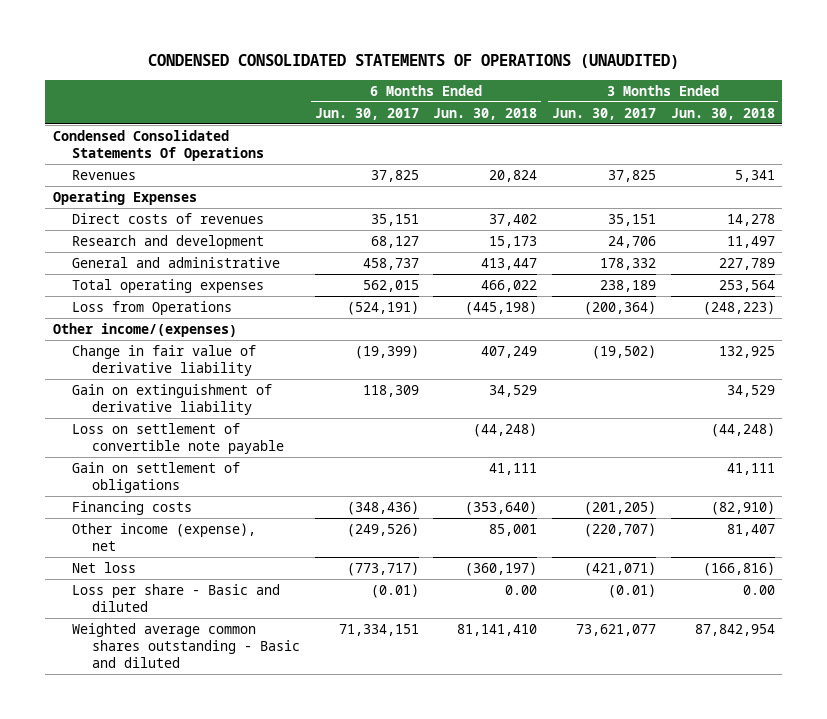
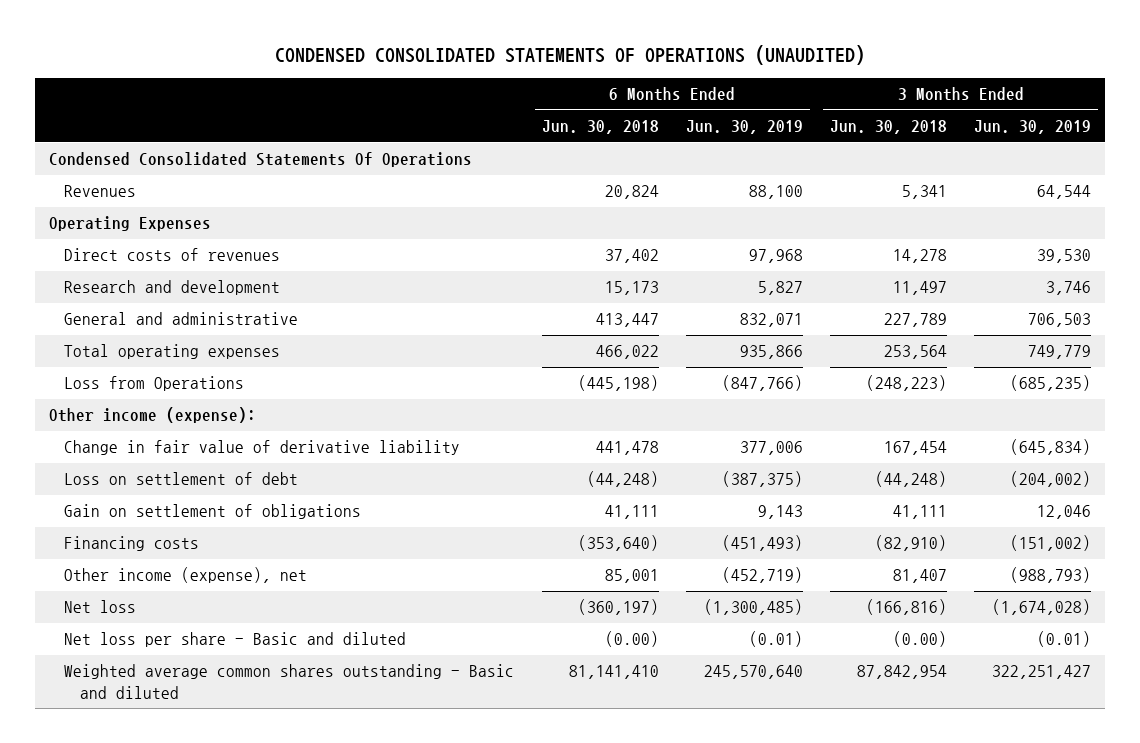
- | 6 Months Ended Jun. 30, 2017 | 6 Months Ended Jun. 30, 2018 | 3 Months Ended Jun. 30, 2017 | 3 Months Ended Jun. 30, 2018
+ | 6 Months Ended Jun. 30, 2018 | 6 Months Ended Jun. 30, 2019 | 3 Months Ended Jun. 30, 2018 | 3 Months Ended Jun. 30, 2019
- Other income/(expenses)
- Change in fair value of derivative liability | (19,399) | 407,249 | (19,502) | 132,925
- Gain on extinguishment of derivative liability | 118,309 | 34,529 | | 34,529
- Loss on settlement of convertible note payable | | (44,248) | | (44,248)
+ Other income (expense):
+ Change in fair value of derivative liability | 441,478 | 377,006 | 167,454 | (645,834)
+ Loss on settlement of debt | (44,248) | (387,375) | (44,248) | (204,002)
- Loss per share - Basic and diluted | (0.01) | 0.00 | (0.01) | 0.00
+ Net loss per share - Basic and diluted | (0.00) | (0.01) | (0.00) | (0.01)

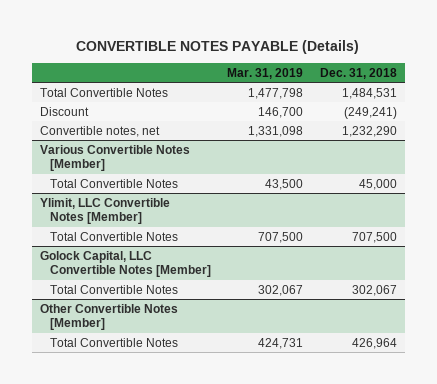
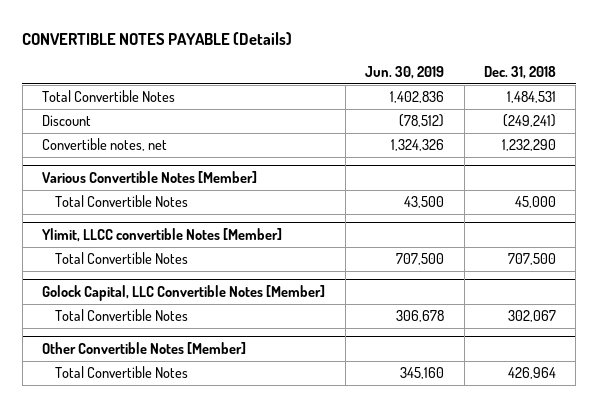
- | Mar. 31, 2019 | Dec. 31, 2018
+ | Jun. 30, 2019 | Dec. 31, 2018
- Ylimit, LLC Convertible Notes [Member]
+ Ylimit, LLCC convertible Notes [Member]

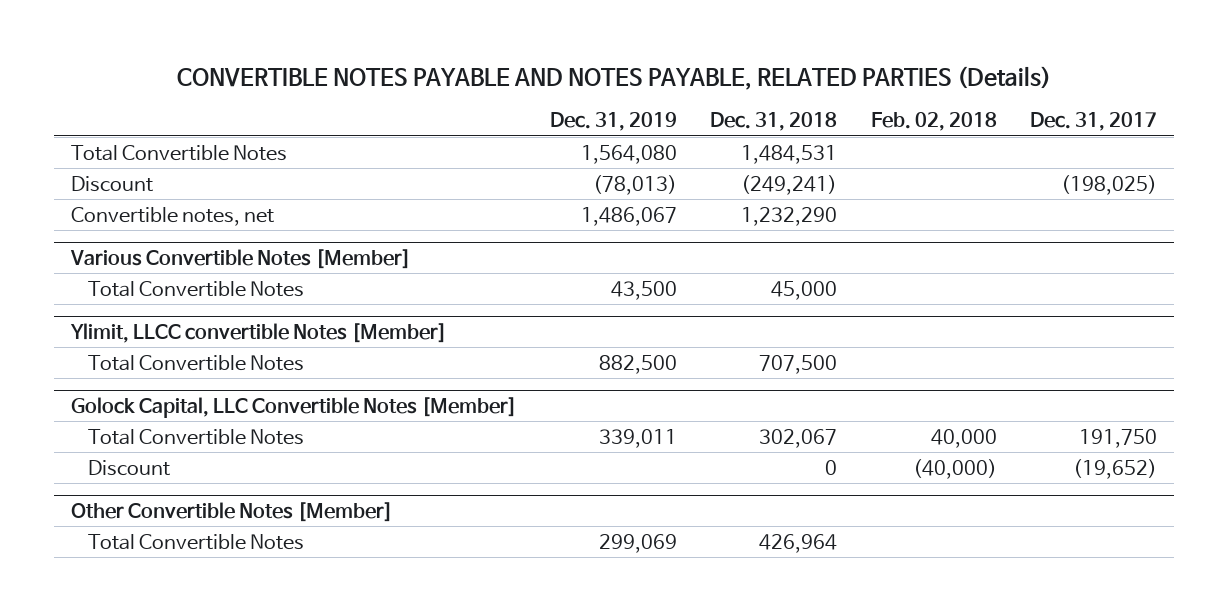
- CONVERTIBLE NOTES PAYABLE (Details)
+ CONVERTIBLE NOTES PAYABLE AND NOTES PAYABLE, RELATED PARTIES (Details)
- | Jun. 30, 2019 | Dec. 31, 2018
+ | Dec. 31, 2019 | Dec. 31, 2018 | Feb. 02, 2018 | Dec. 31, 2017
@ Golock Capital, LLC Convertible Notes [Member]
+ Discount | | 0 | (40,000) | (19,652)

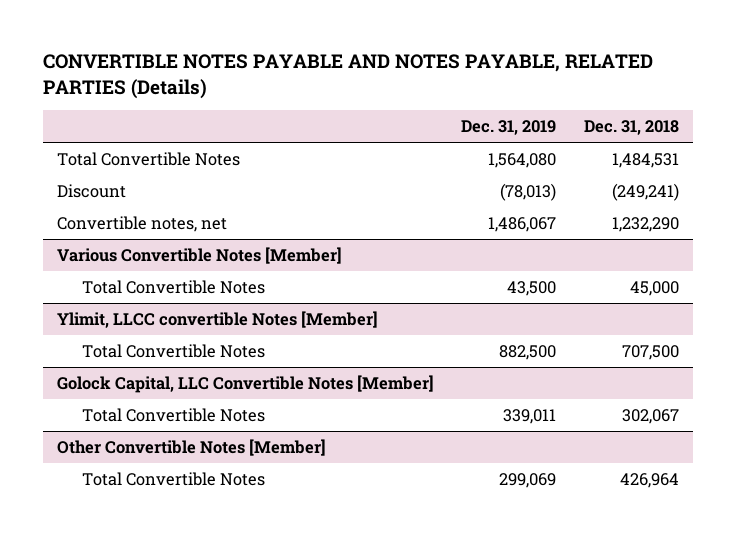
- | Dec. 31, 2019 | Dec. 31, 2018 | Feb. 02, 2018 | Dec. 31, 2017
+ | Dec. 31, 2019 | Dec. 31, 2018
@ Golock Capital, LLC Convertible Notes [Member]
- Discount | | 0 | (40,000) | (19,652)

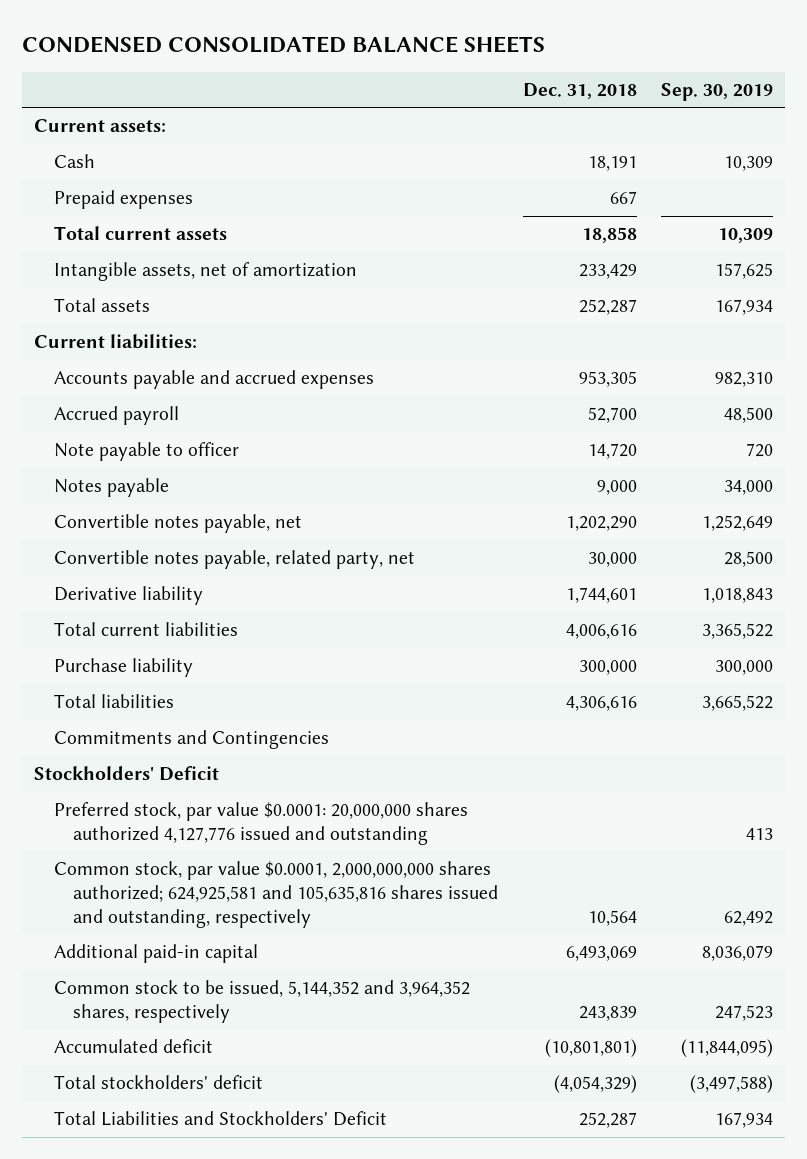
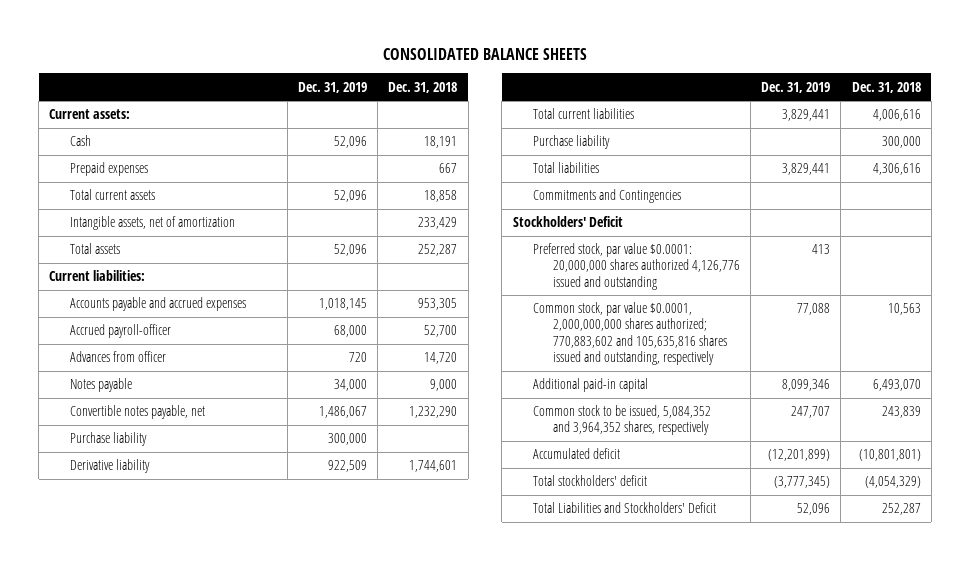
- CONDENSED CONSOLIDATED BALANCE SHEETS
+ CONSOLIDATED BALANCE SHEETS
- | Dec. 31, 2018 | Sep. 30, 2019
+ | Dec. 31, 2019 | Dec. 31, 2018
- Accrued payroll | 52,700 | 48,500
- Note payable to officer | 14,720 | 720
+ Accrued payroll-officer | 68,000 | 52,700
+ Advances from officer | 720 | 14,720
- Convertible notes payable, net | 1,202,290 | 1,252,649
- Convertible notes payable, related party, net | 30,000 | 28,500
+ Convertible notes payable, net | 1,486,067 | 1,232,290
+ Purchase liability | 300,000 |
- Preferred stock, par value $0.0001: 20,000,000 shares authorized 4,127,776 issued and outstanding | | 413
- Common stock, par value $0.0001, 2,000,000,000 shares authorized; 624,925,581 and 105,635,816 shares issued and outstanding, respectively | 10,564 | 62,492
- Additional paid-in capital | 6,493,069 | 8,036,079
- Common stock to be issued, 5,144,352 and 3,964,352 shares, respectively | 243,839 | 247,523
+ Preferred stock, par value $0.0001: 20,000,000 shares authorized 4,126,776 issued and outstanding | 413 |
+ Common stock, par value $0.0001, 2,000,000,000 shares authorized; 770,883,602 and 105,635,816 shares issued and outstanding, respectively | 77,088 | 10,563
+ Additional paid-in capital | 8,099,346 | 6,493,070
+ Common stock to be issued, 5,084,352 and 3,964,352 shares, respectively | 247,707 | 243,839

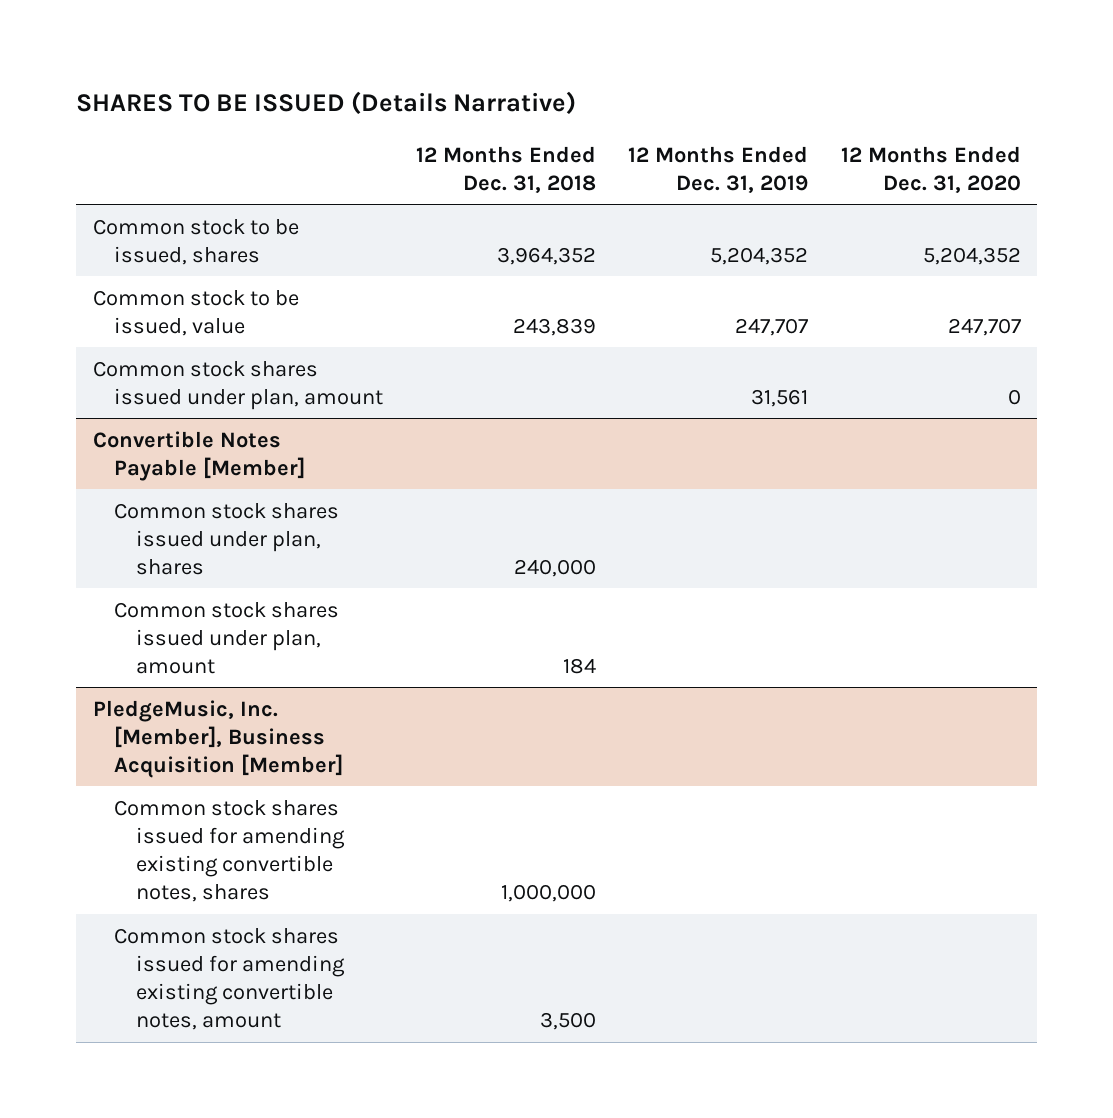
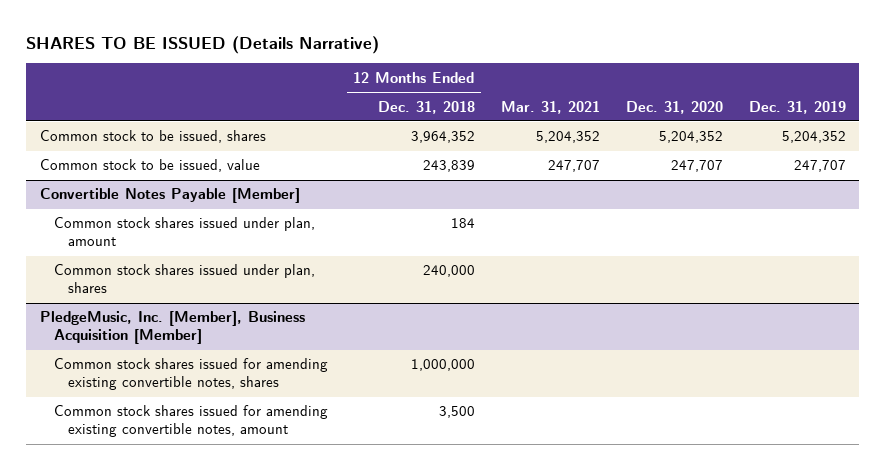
- | 12 Months Ended Dec. 31, 2018 | 12 Months Ended Dec. 31, 2019 | 12 Months Ended Dec. 31, 2020
+ | 12 Months Ended Dec. 31, 2018 | Mar. 31, 2021 | Dec. 31, 2020 | Dec. 31, 2019
- Common stock shares issued under plan, amount | | 31,561 | 0
@ Convertible Notes Payable [Member]
moved down: Common stock shares issued under plan, shares | 240,000 | | |

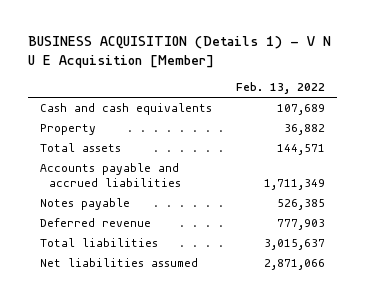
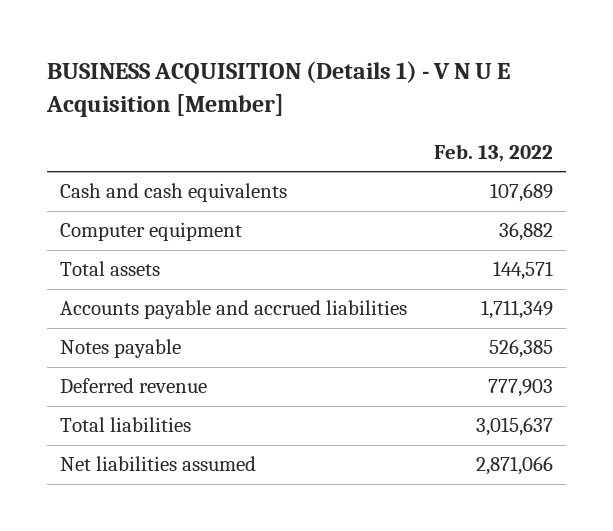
- Property | 36,882
+ Computer equipment | 36,882

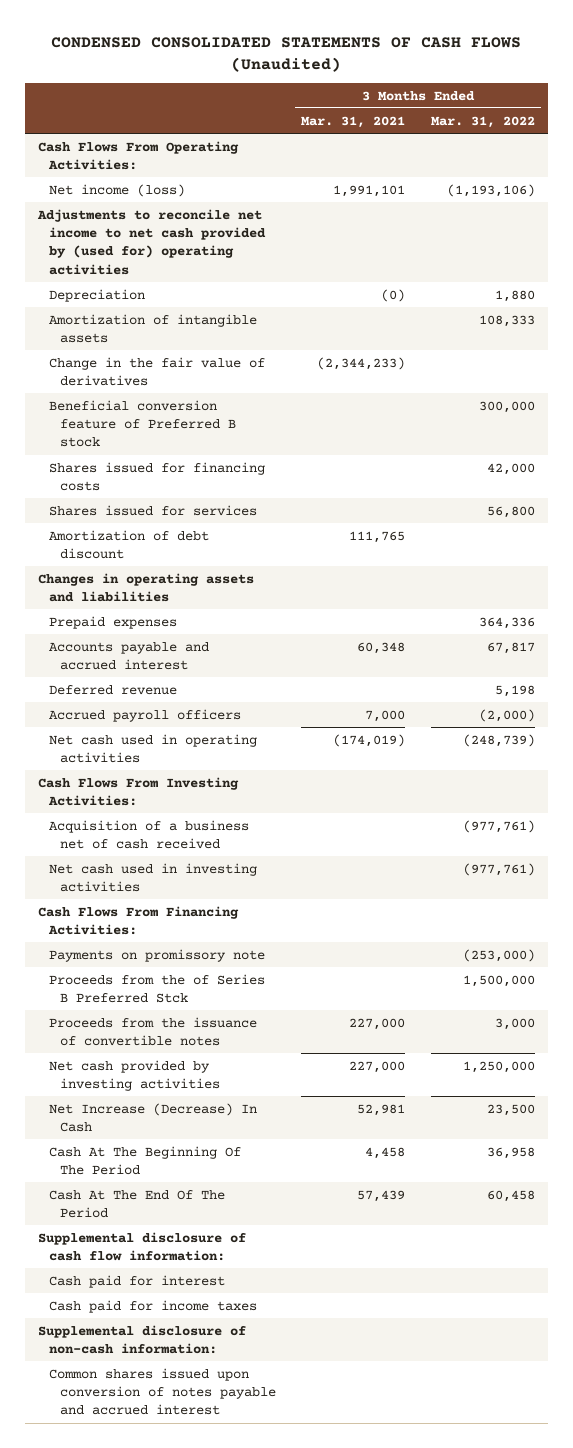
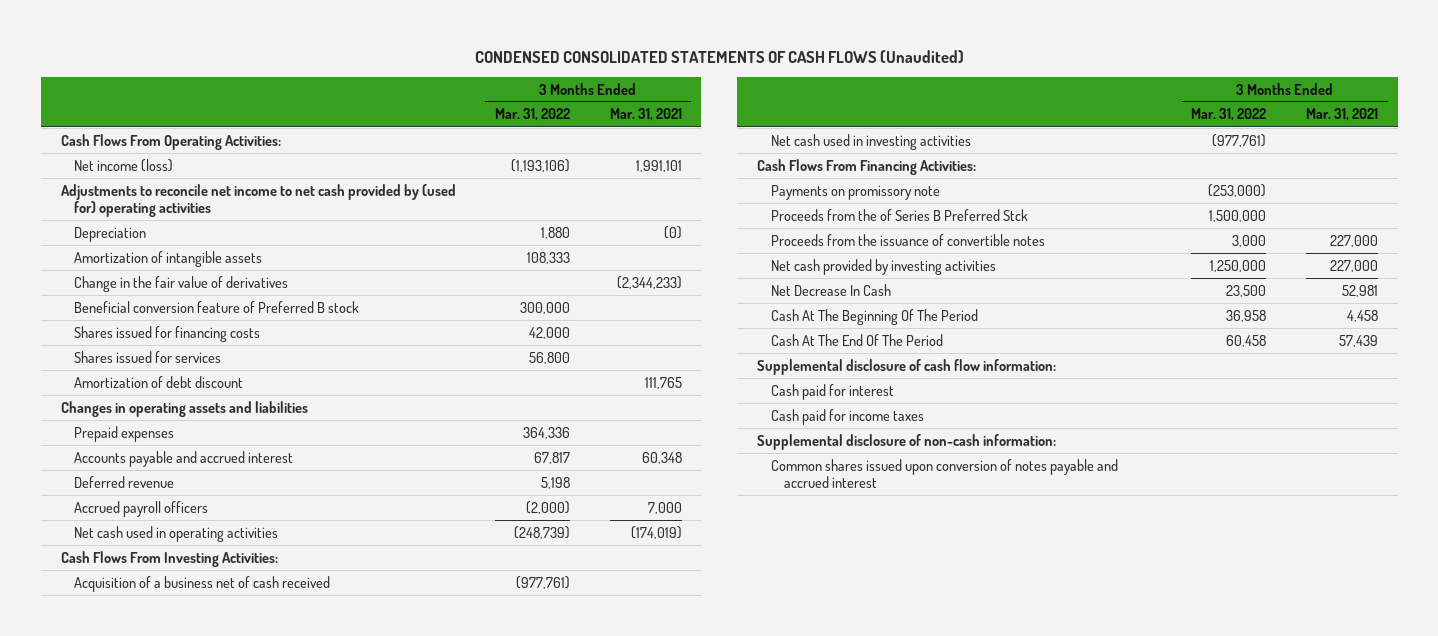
- | 3 Months Ended Mar. 31, 2021 | 3 Months Ended Mar. 31, 2022
+ | 3 Months Ended Mar. 31, 2022 | 3 Months Ended Mar. 31, 2021
- Net Increase (Decrease) In Cash | 52,981 | 23,500
+ Net Decrease In Cash | 23,500 | 52,981

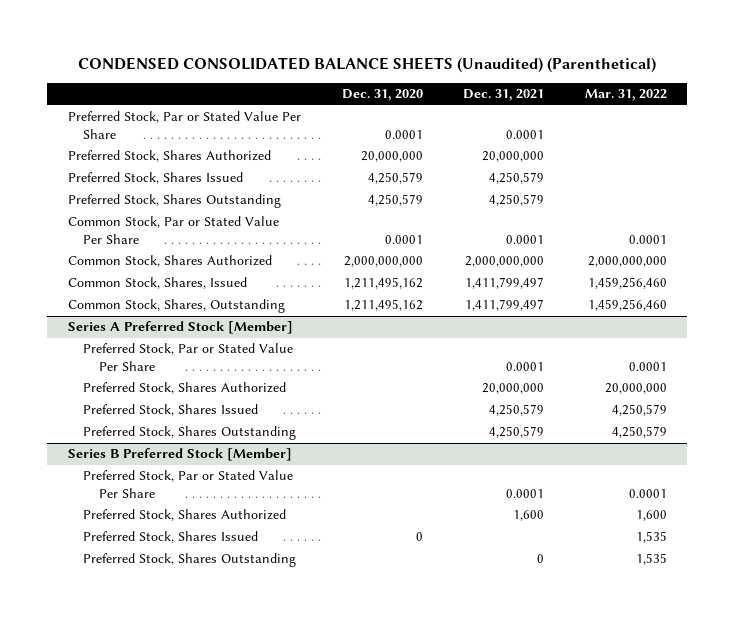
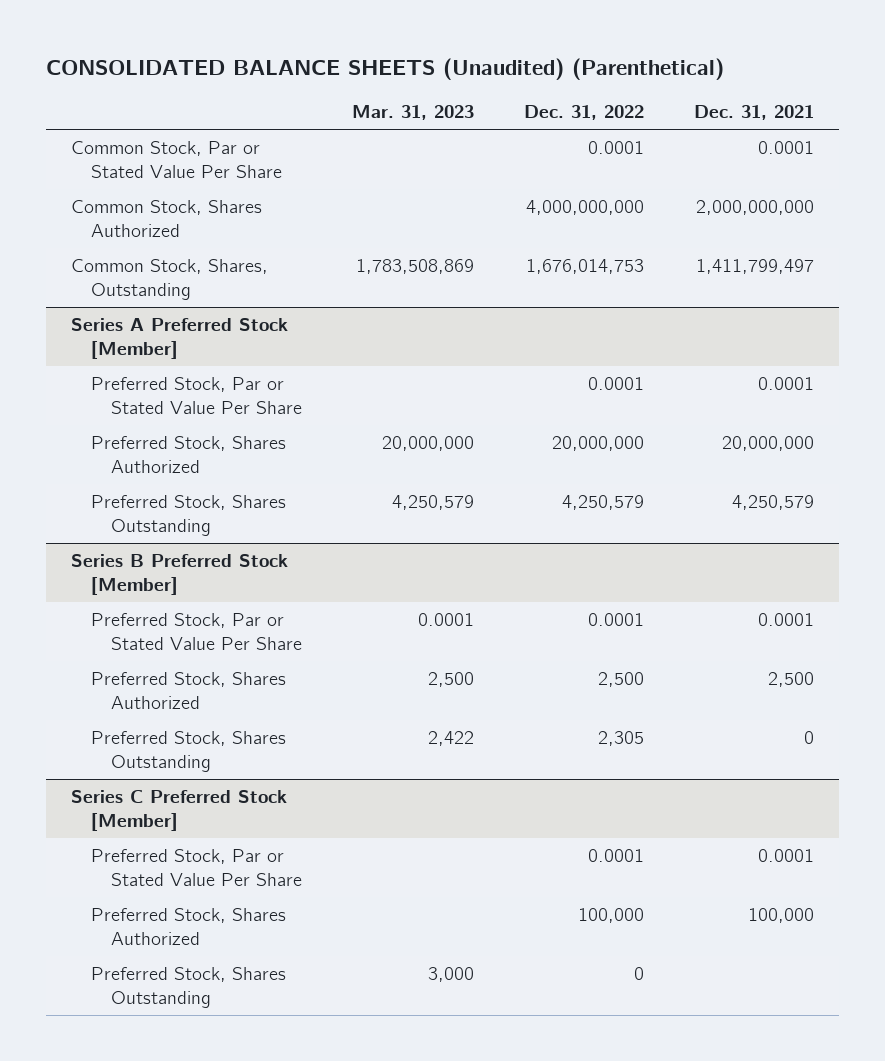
- CONDENSED CONSOLIDATED BALANCE SHEETS (Unaudited) (Parenthetical)
+ CONSOLIDATED BALANCE SHEETS (Unaudited) (Parenthetical)
- | Dec. 31, 2020 | Dec. 31, 2021 | Mar. 31, 2022
+ | Mar. 31, 2023 | Dec. 31, 2022 | Dec. 31, 2021
- Preferred Stock, Par or Stated Value Per Share | 0.0001 | 0.0001 |
- Preferred Stock, Shares Authorized | 20,000,000 | 20,000,000 |
- Preferred Stock, Shares Issued | 4,250,579 | 4,250,579 |
- Preferred Stock, Shares Outstanding | 4,250,579 | 4,250,579 |
- Common Stock, Shares, Issued | 1,211,495,162 | 1,411,799,497 | 1,459,256,460
@ Series A Preferred Stock [Member]
- Preferred Stock, Shares Issued | | 4,250,579 | 4,250,579
@ Series B Preferred Stock [Member]
- Preferred Stock, Shares Authorized | | 1,600 | 1,600
- Preferred Stock, Shares Issued | 0 | | 1,535
+ Preferred Stock, Shares Authorized | 2,500 | 2,500 | 2,500
+ Series C Preferred Stock [Member]
+ Preferred Stock, Par or Stated Value Per Share | | 0.0001 | 0.0001
+ Preferred Stock, Shares Authorized | | 100,000 | 100,000
+ Preferred Stock, Shares Outstanding | 3,000 | 0 |

